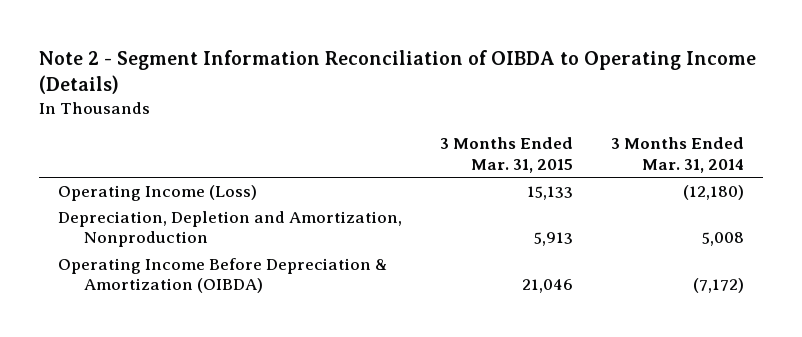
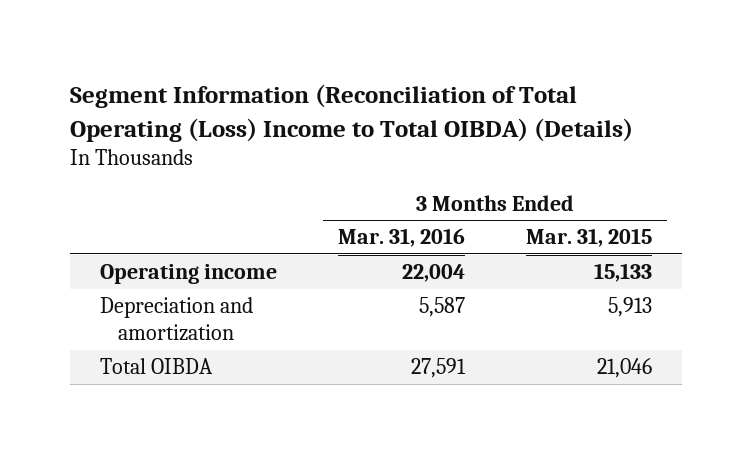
- Note 2 - Segment Information Reconciliation of OIBDA to Operating Income (Details)
+ Segment Information (Reconciliation of Total Operating (Loss) Income to Total OIBDA) (Details)
- | 3 Months Ended Mar. 31, 2015 | 3 Months Ended Mar. 31, 2014
+ | 3 Months Ended Mar. 31, 2016 | 3 Months Ended Mar. 31, 2015
- Operating Income (Loss) | 15,133 | (12,180)
- Depreciation, Depletion and Amortization, Nonproduction | 5,913 | 5,008
- Operating Income Before Depreciation & Amortization (OIBDA) | 21,046 | (7,172)
+ Operating income | 22,004 | 15,133
+ Depreciation and amortization | 5,587 | 5,913
+ Total OIBDA | 27,591 | 21,046

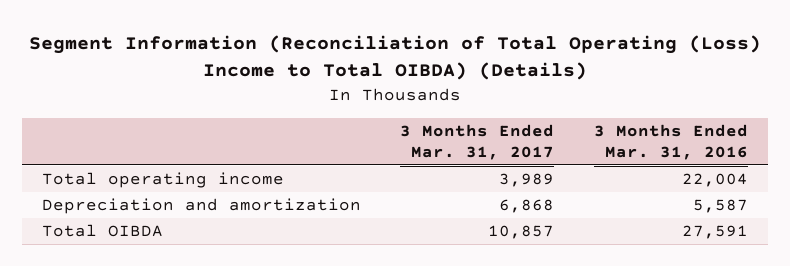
- | 3 Months Ended Mar. 31, 2016 | 3 Months Ended Mar. 31, 2015
+ | 3 Months Ended Mar. 31, 2017 | 3 Months Ended Mar. 31, 2016
- Operating income | 22,004 | 15,133
+ Total operating income | 3,989 | 22,004

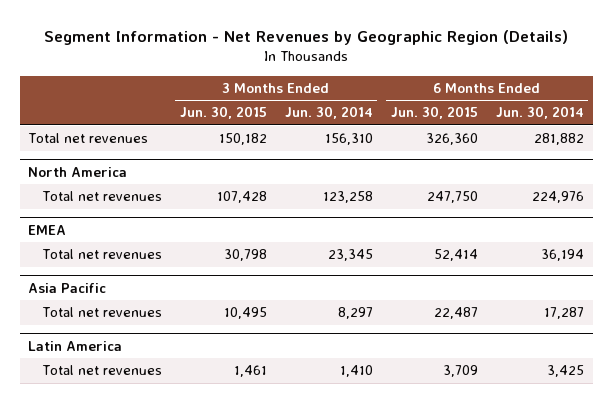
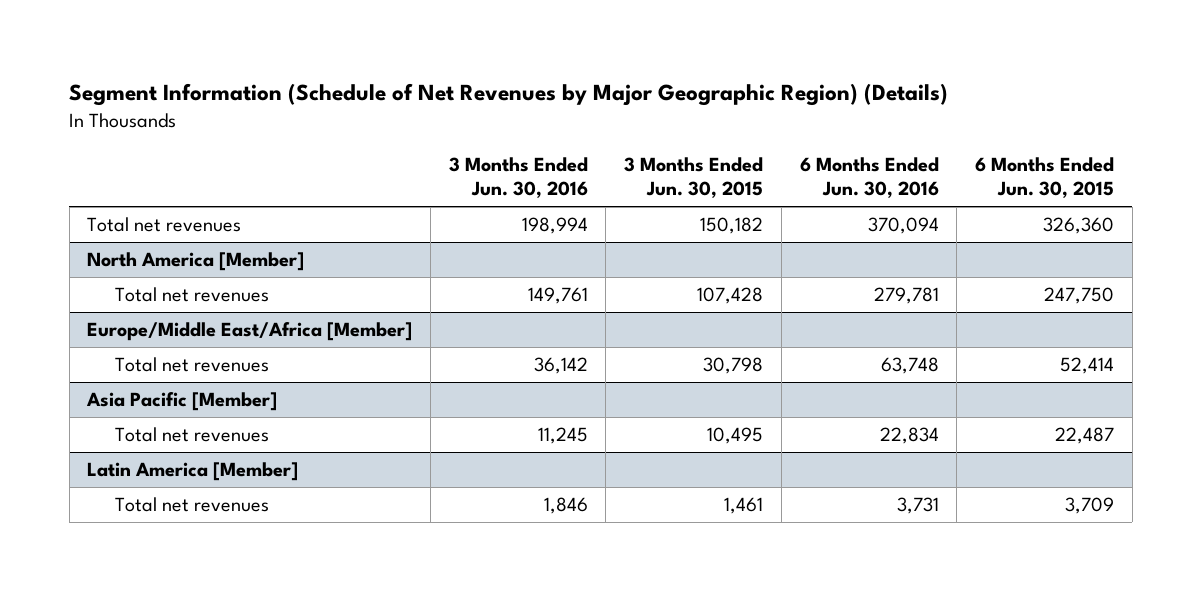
- Segment Information - Net Revenues by Geographic Region (Details)
+ Segment Information (Schedule of Net Revenues by Major Geographic Region) (Details)
- | 3 Months Ended Jun. 30, 2015 | 3 Months Ended Jun. 30, 2014 | 6 Months Ended Jun. 30, 2015 | 6 Months Ended Jun. 30, 2014
+ | 3 Months Ended Jun. 30, 2016 | 3 Months Ended Jun. 30, 2015 | 6 Months Ended Jun. 30, 2016 | 6 Months Ended Jun. 30, 2015
- North America
+ North America [Member]
- EMEA
+ Europe/Middle East/Africa [Member]
- Asia Pacific
+ Asia Pacific [Member]
- Latin America
+ Latin America [Member]

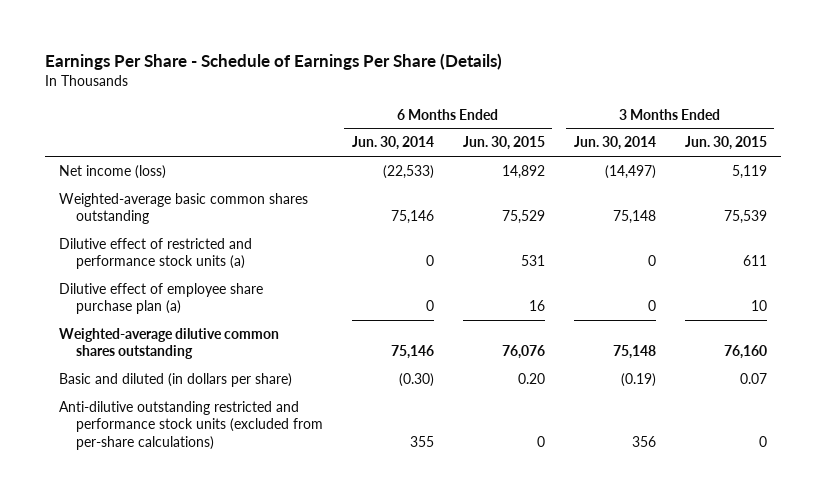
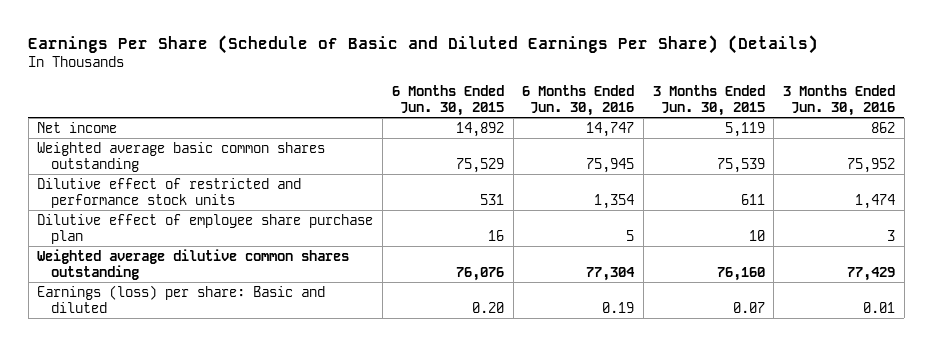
- Earnings Per Share - Schedule of Earnings Per Share (Details)
+ Earnings Per Share (Schedule of Basic and Diluted Earnings Per Share) (Details)
- | 6 Months Ended Jun. 30, 2014 | 6 Months Ended Jun. 30, 2015 | 3 Months Ended Jun. 30, 2014 | 3 Months Ended Jun. 30, 2015
+ | 6 Months Ended Jun. 30, 2015 | 6 Months Ended Jun. 30, 2016 | 3 Months Ended Jun. 30, 2015 | 3 Months Ended Jun. 30, 2016
- Net income (loss) | (22,533) | 14,892 | (14,497) | 5,119
- Weighted-average basic common shares outstanding | 75,146 | 75,529 | 75,148 | 75,539
- Dilutive effect of restricted and performance stock units (a) | 0 | 531 | 0 | 611
- Dilutive effect of employee share purchase plan (a) | 0 | 16 | 0 | 10
- Weighted-average dilutive common shares outstanding | 75,146 | 76,076 | 75,148 | 76,160
- Basic and diluted (in dollars per share) | (0.30) | 0.20 | (0.19) | 0.07
- Anti-dilutive outstanding restricted and performance stock units (excluded from per-share calculations) | 355 | 0 | 356 | 0
+ Net income | 14,892 | 14,747 | 5,119 | 862
+ Weighted average basic common shares outstanding | 75,529 | 75,945 | 75,539 | 75,952
+ Dilutive effect of restricted and performance stock units | 531 | 1,354 | 611 | 1,474
+ Dilutive effect of employee share purchase plan | 16 | 5 | 10 | 3
+ Weighted average dilutive common shares outstanding | 76,076 | 77,304 | 76,160 | 77,429
+ Earnings (loss) per share: Basic and diluted | 0.20 | 0.19 | 0.07 | 0.01

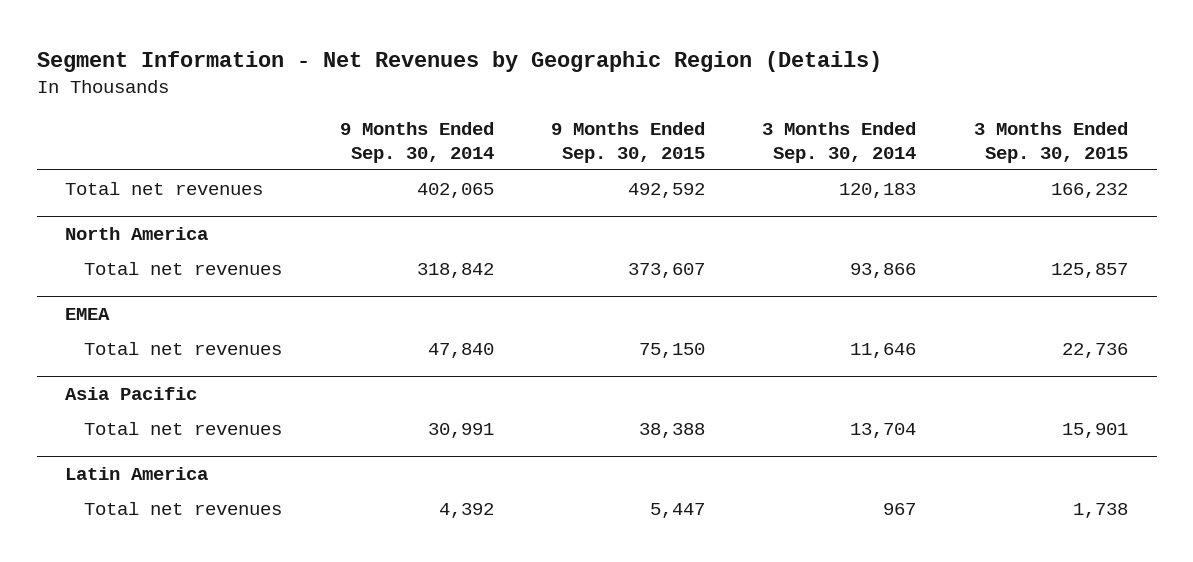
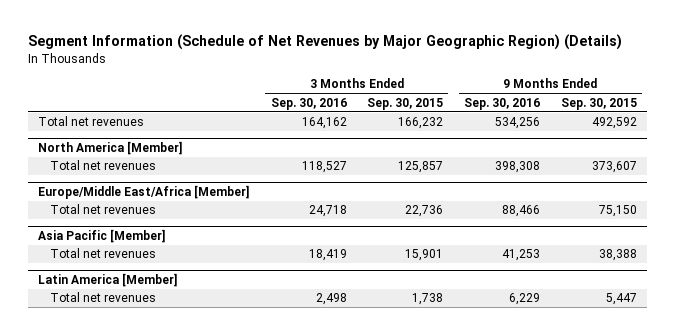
- Segment Information - Net Revenues by Geographic Region (Details)
+ Segment Information (Schedule of Net Revenues by Major Geographic Region) (Details)
- | 9 Months Ended Sep. 30, 2014 | 9 Months Ended Sep. 30, 2015 | 3 Months Ended Sep. 30, 2014 | 3 Months Ended Sep. 30, 2015
+ | 3 Months Ended Sep. 30, 2016 | 3 Months Ended Sep. 30, 2015 | 9 Months Ended Sep. 30, 2016 | 9 Months Ended Sep. 30, 2015
- North America
+ North America [Member]
- EMEA
+ Europe/Middle East/Africa [Member]
- Asia Pacific
+ Asia Pacific [Member]
- Latin America
+ Latin America [Member]

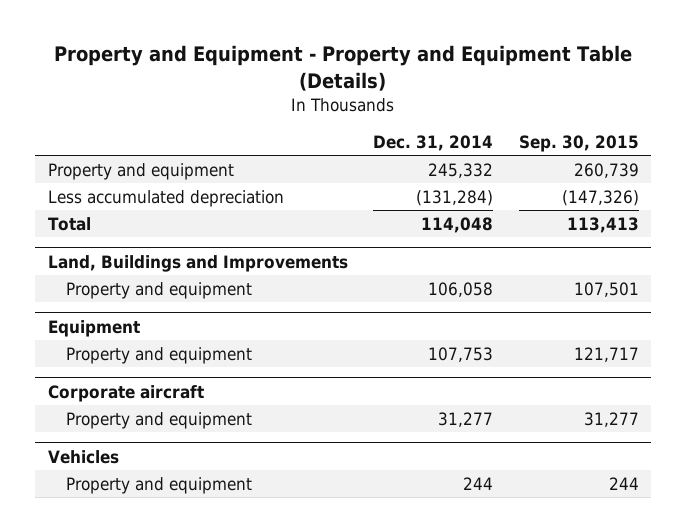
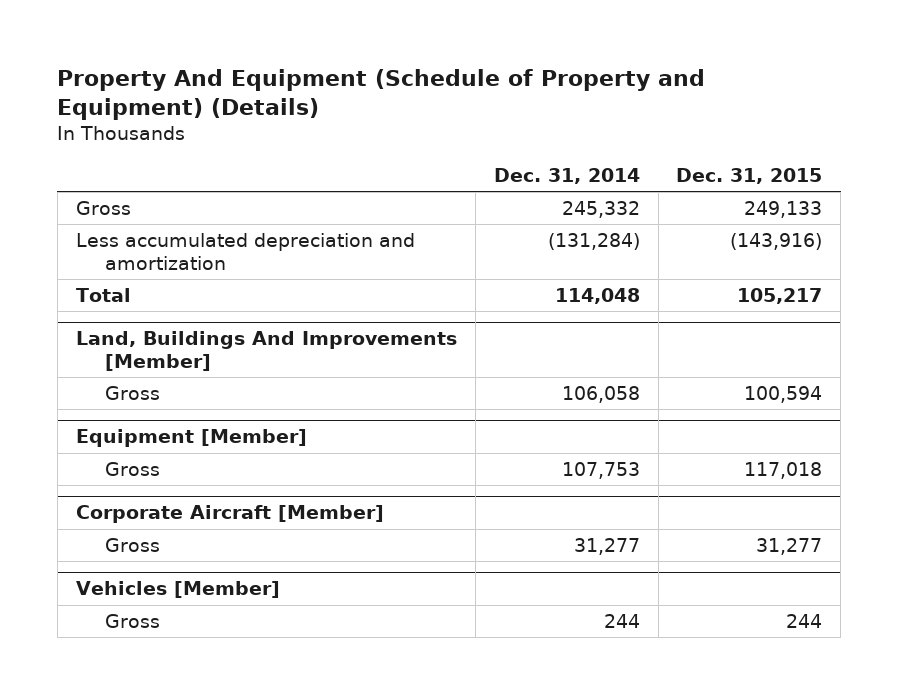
- Property and Equipment - Property and Equipment Table (Details)
+ Property And Equipment (Schedule of Property and Equipment) (Details)
- | Dec. 31, 2014 | Sep. 30, 2015
+ | Dec. 31, 2014 | Dec. 31, 2015
- Property and equipment | 245,332 | 260,739
- Less accumulated depreciation | (131,284) | (147,326)
+ Gross | 245,332 | 249,133
+ Less accumulated depreciation and amortization | (131,284) | (143,916)
- Land, Buildings and Improvements
- Property and equipment | 106,058 | 107,501
- Equipment
- Property and equipment | 107,753 | 121,717
- Corporate aircraft
- Property and equipment | 31,277 | 31,277
- Vehicles
- Property and equipment | 244 | 244
+ Land, Buildings And Improvements [Member]
+ Gross | 106,058 | 100,594
+ Equipment [Member]
+ Gross | 107,753 | 117,018
+ Corporate Aircraft [Member]
+ Gross | 31,277 | 31,277
+ Vehicles [Member]
+ Gross | 244 | 244

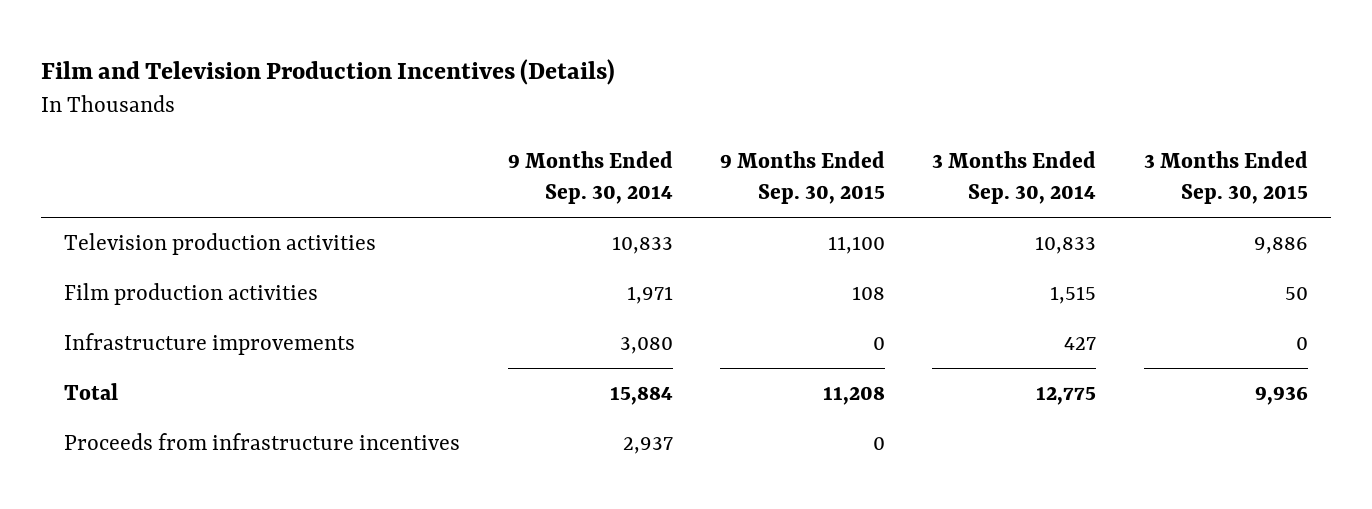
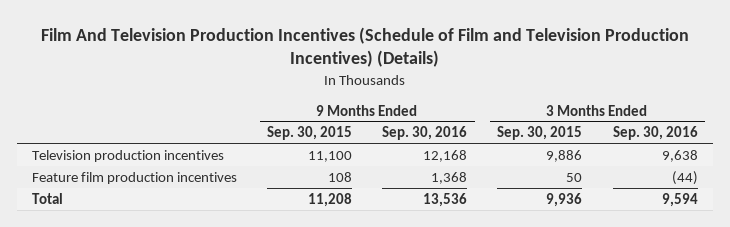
- Film and Television Production Incentives (Details)
+ Film And Television Production Incentives (Schedule of Film and Television Production Incentives) (Details)
- | 9 Months Ended Sep. 30, 2014 | 9 Months Ended Sep. 30, 2015 | 3 Months Ended Sep. 30, 2014 | 3 Months Ended Sep. 30, 2015
+ | 9 Months Ended Sep. 30, 2015 | 9 Months Ended Sep. 30, 2016 | 3 Months Ended Sep. 30, 2015 | 3 Months Ended Sep. 30, 2016
- Television production activities | 10,833 | 11,100 | 10,833 | 9,886
- Film production activities | 1,971 | 108 | 1,515 | 50
- Infrastructure improvements | 3,080 | 0 | 427 | 0
+ Television production incentives | 11,100 | 12,168 | 9,886 | 9,638
+ Feature film production incentives | 108 | 1,368 | 50 | (44)
- Proceeds from infrastructure incentives | 2,937 | 0 | |

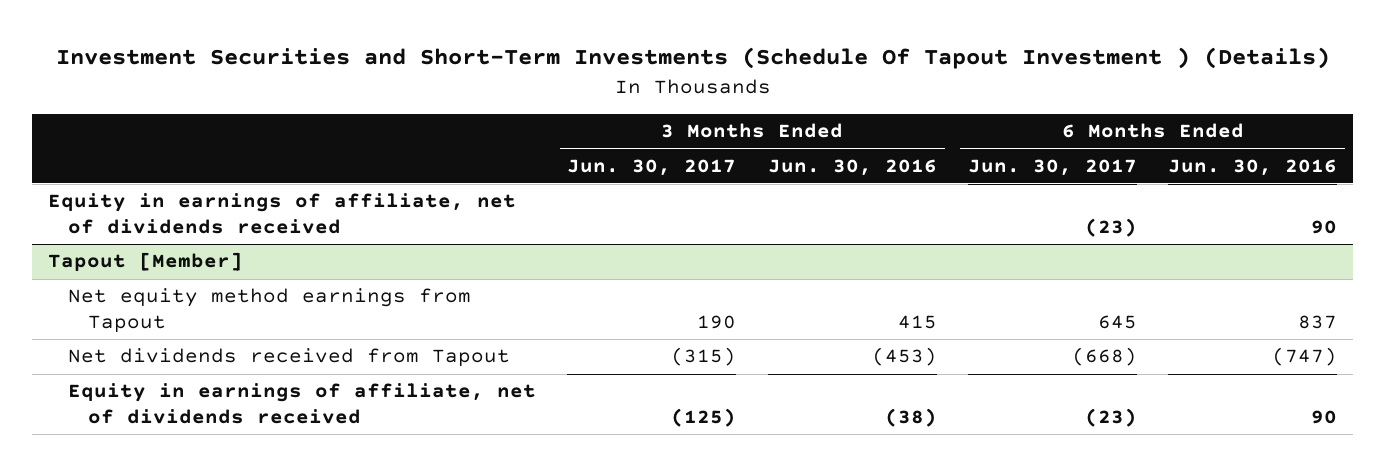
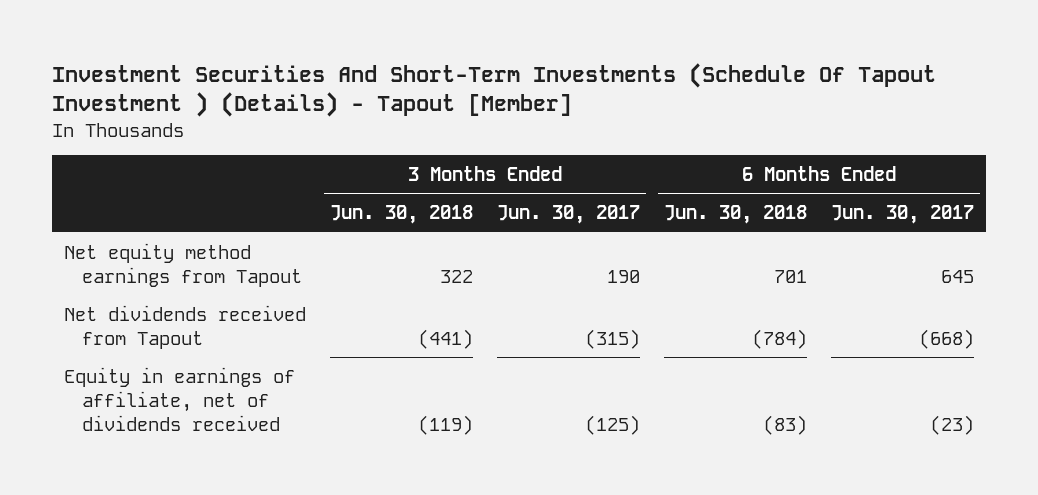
- Investment Securities and Short-Term Investments (Schedule Of Tapout Investment ) (Details)
+ Investment Securities And Short-Term Investments (Schedule Of Tapout Investment ) (Details) - Tapout [Member]
- | 3 Months Ended Jun. 30, 2017 | 3 Months Ended Jun. 30, 2016 | 6 Months Ended Jun. 30, 2017 | 6 Months Ended Jun. 30, 2016
+ | 3 Months Ended Jun. 30, 2018 | 3 Months Ended Jun. 30, 2017 | 6 Months Ended Jun. 30, 2018 | 6 Months Ended Jun. 30, 2017
- Equity in earnings of affiliate, net of dividends received | | | (23) | 90
- Tapout [Member]

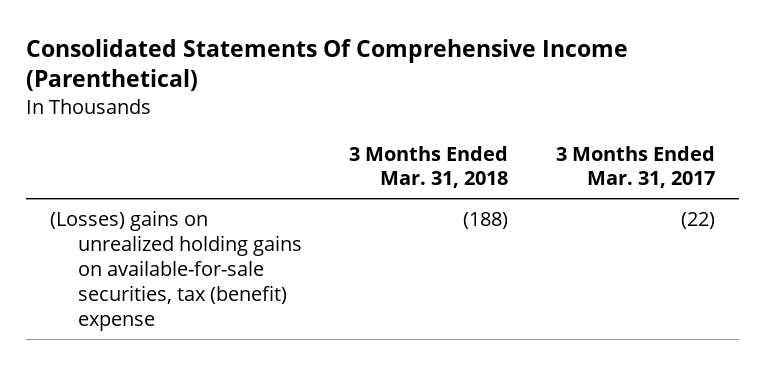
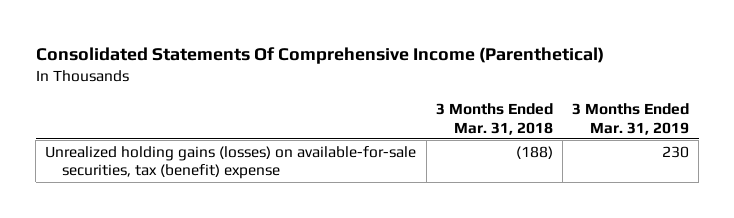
- | 3 Months Ended Mar. 31, 2018 | 3 Months Ended Mar. 31, 2017
+ | 3 Months Ended Mar. 31, 2018 | 3 Months Ended Mar. 31, 2019
- (Losses) gains on unrealized holding gains on available-for-sale securities, tax (benefit) expense | (188) | (22)
+ Unrealized holding gains (losses) on available-for-sale securities, tax (benefit) expense | (188) | 230

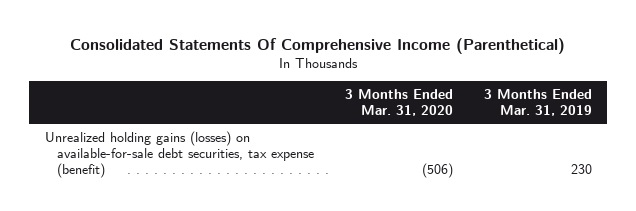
- | 3 Months Ended Mar. 31, 2018 | 3 Months Ended Mar. 31, 2019
+ | 3 Months Ended Mar. 31, 2020 | 3 Months Ended Mar. 31, 2019
- Unrealized holding gains (losses) on available-for-sale securities, tax (benefit) expense | (188) | 230
+ Unrealized holding gains (losses) on available-for-sale debt securities, tax expense (benefit) | (506) | 230

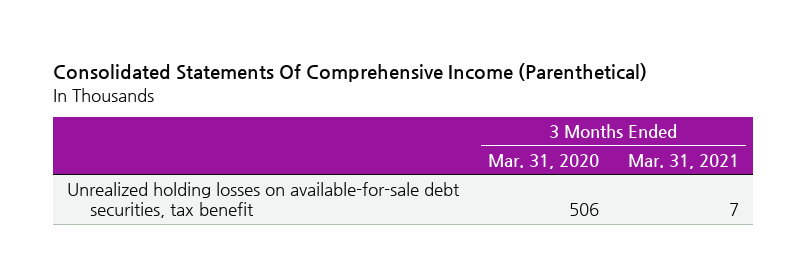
- | 3 Months Ended Mar. 31, 2020 | 3 Months Ended Mar. 31, 2019
+ | 3 Months Ended Mar. 31, 2020 | 3 Months Ended Mar. 31, 2021
- Unrealized holding gains (losses) on available-for-sale debt securities, tax expense (benefit) | (506) | 230
+ Unrealized holding losses on available-for-sale debt securities, tax benefit | 506 | 7

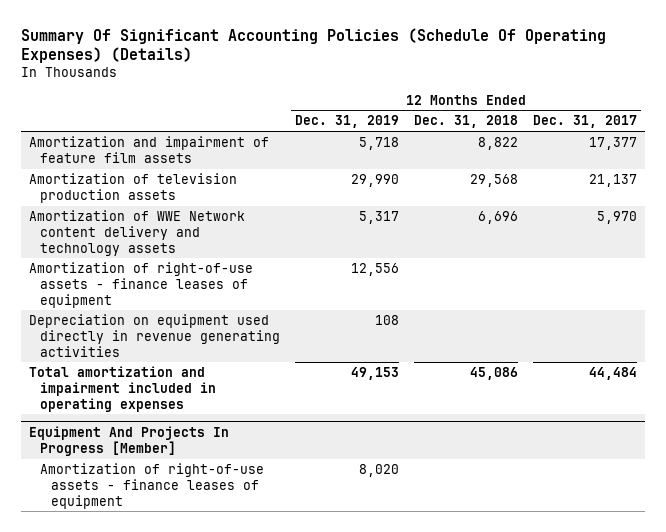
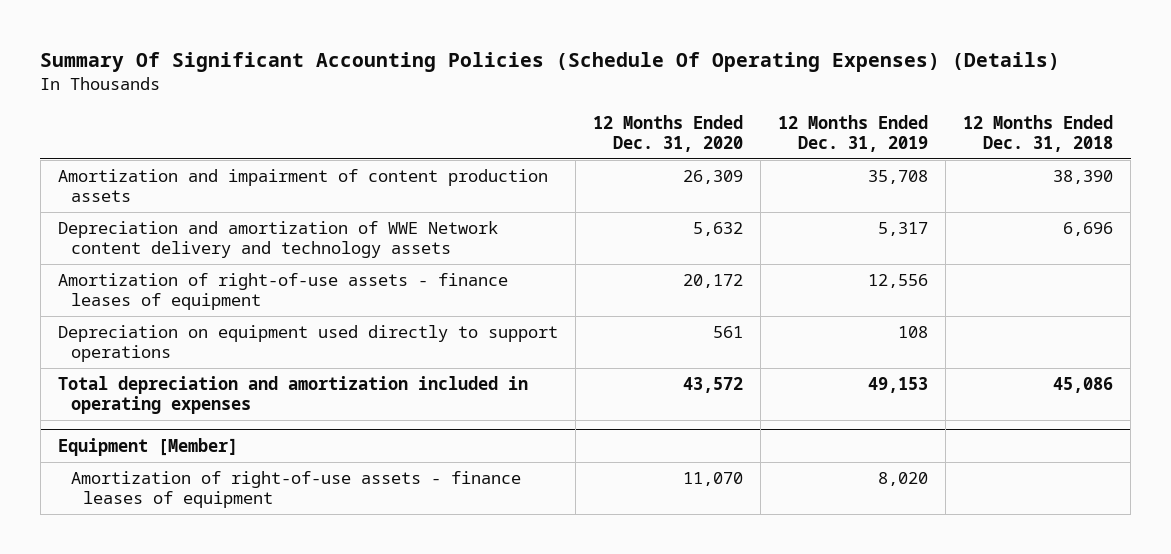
- | 12 Months Ended Dec. 31, 2019 | 12 Months Ended Dec. 31, 2018 | 12 Months Ended Dec. 31, 2017
+ | 12 Months Ended Dec. 31, 2020 | 12 Months Ended Dec. 31, 2019 | 12 Months Ended Dec. 31, 2018
- Amortization and impairment of feature film assets | 5,718 | 8,822 | 17,377
- Amortization of television production assets | 29,990 | 29,568 | 21,137
- Amortization of WWE Network content delivery and technology assets | 5,317 | 6,696 | 5,970
+ Amortization and impairment of content production assets | 26,309 | 35,708 | 38,390
+ Depreciation and amortization of WWE Network content delivery and technology assets | 5,632 | 5,317 | 6,696
- Depreciation on equipment used directly in revenue generating activities | 108 | |
- Total amortization and impairment included in operating expenses | 49,153 | 45,086 | 44,484
- Equipment And Projects In Progress [Member]
+ Depreciation on equipment used directly to support operations | 561 | 108 |
+ Total depreciation and amortization included in operating expenses | 43,572 | 49,153 | 45,086
+ Equipment [Member]

